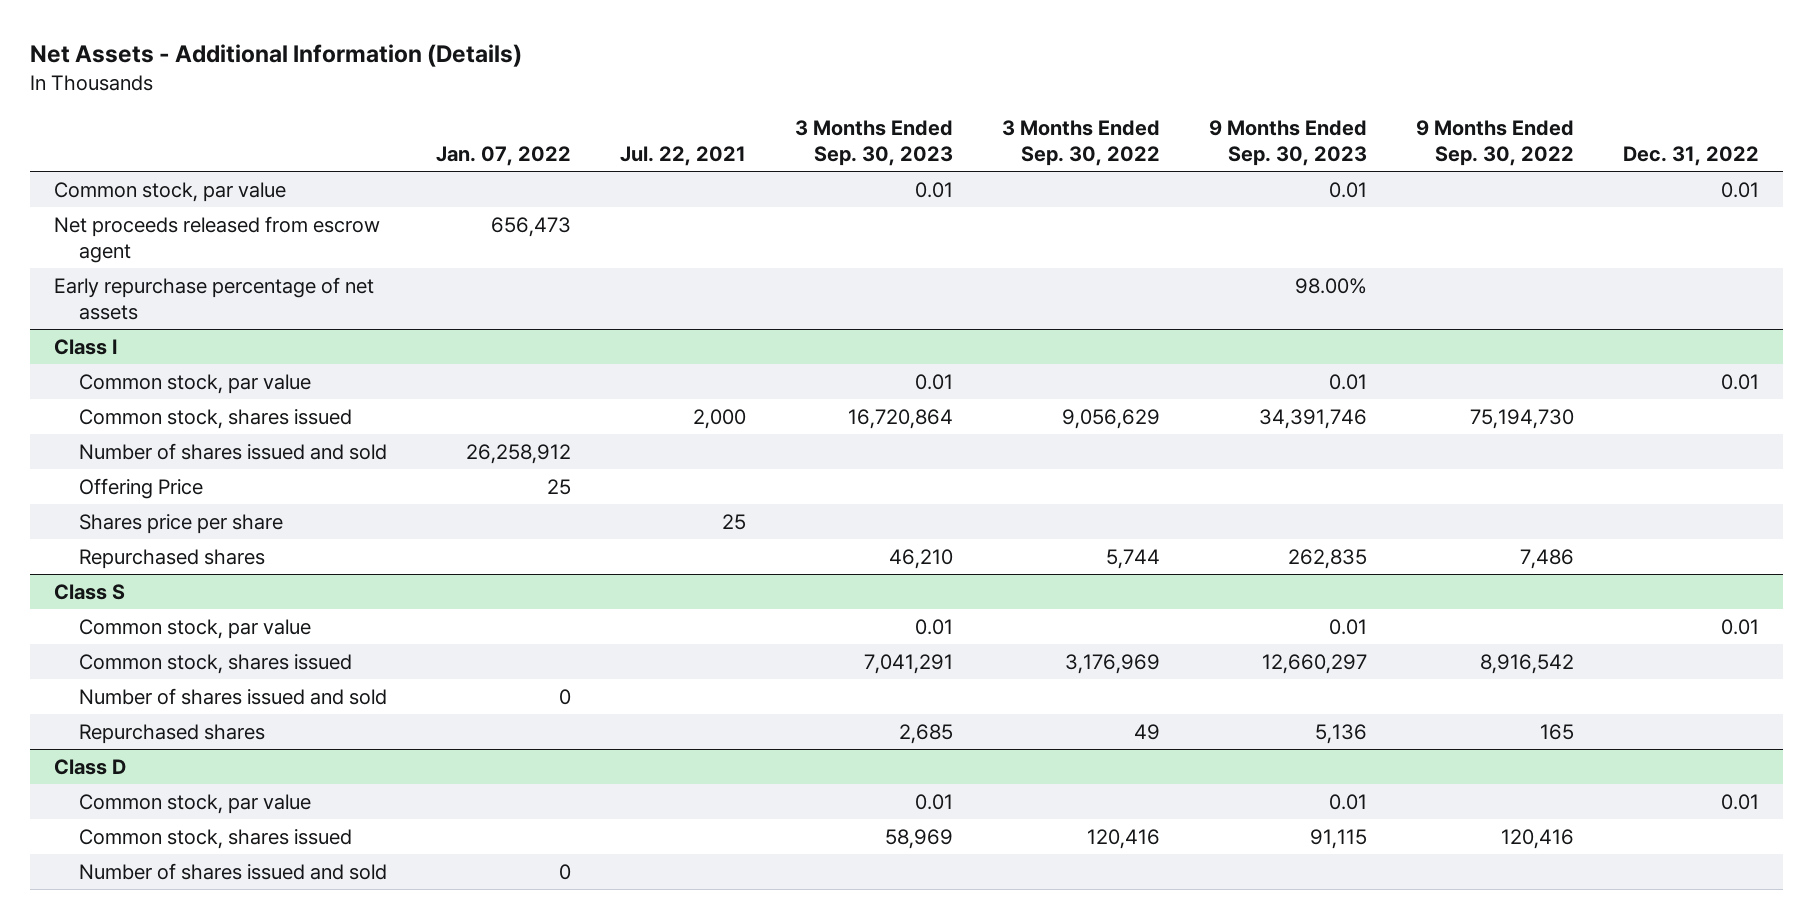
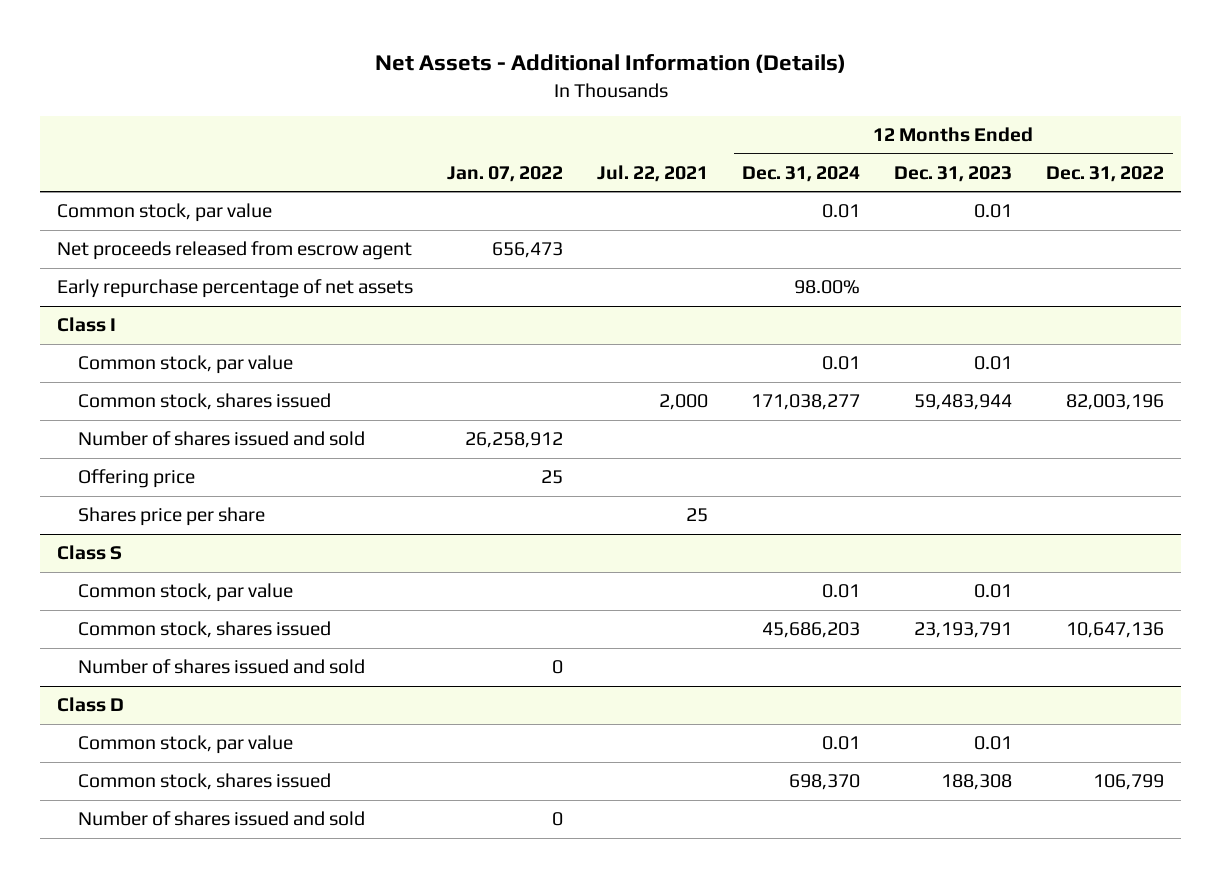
- | Jan. 07, 2022 | Jul. 22, 2021 | 3 Months Ended Sep. 30, 2023 | 3 Months Ended Sep. 30, 2022 | 9 Months Ended Sep. 30, 2023 | 9 Months Ended Sep. 30, 2022 | Dec. 31, 2022
+ | Jan. 07, 2022 | Jul. 22, 2021 | 12 Months Ended Dec. 31, 2024 | 12 Months Ended Dec. 31, 2023 | 12 Months Ended Dec. 31, 2022
@ Class I
- Offering Price | 25 | | | | | |
+ Offering price | 25 | | | |
- Repurchased shares | | | 46,210 | 5,744 | 262,835 | 7,486 |
@ Class S
- Repurchased shares | | | 2,685 | 49 | 5,136 | 165 |

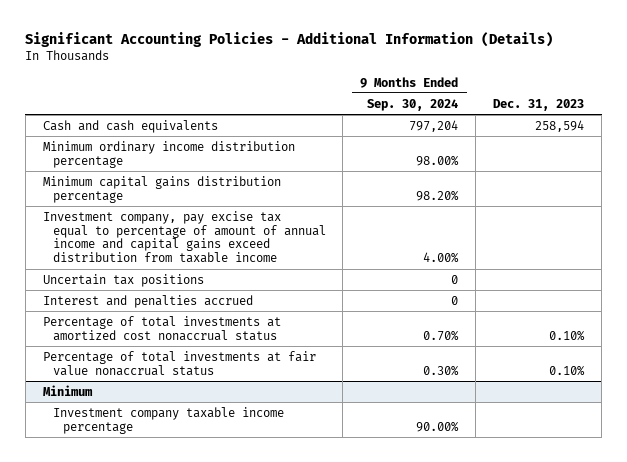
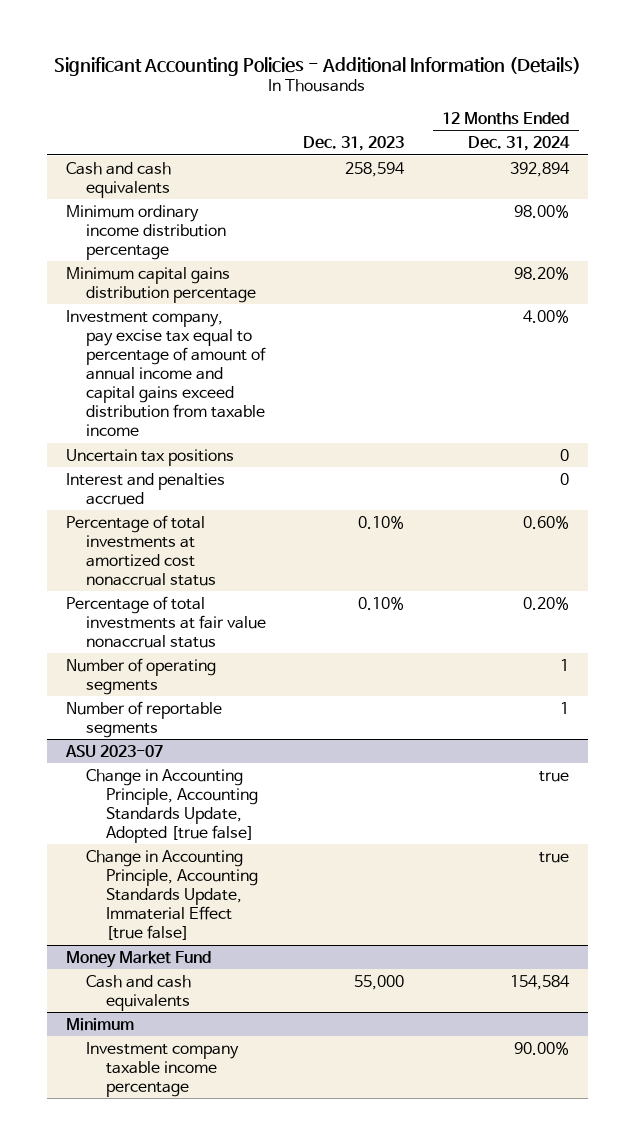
- | 9 Months Ended Sep. 30, 2024 | Dec. 31, 2023
+ | Dec. 31, 2023 | 12 Months Ended Dec. 31, 2024
+ Number of operating segments | | 1
+ Number of reportable segments | | 1
+ ASU 2023-07
+ Change in Accounting Principle, Accounting Standards Update, Adopted [true false] | | true
+ Change in Accounting Principle, Accounting Standards Update, Immaterial Effect [true false] | | true
+ Money Market Fund
+ Cash and cash equivalents | 55,000 | 154,584

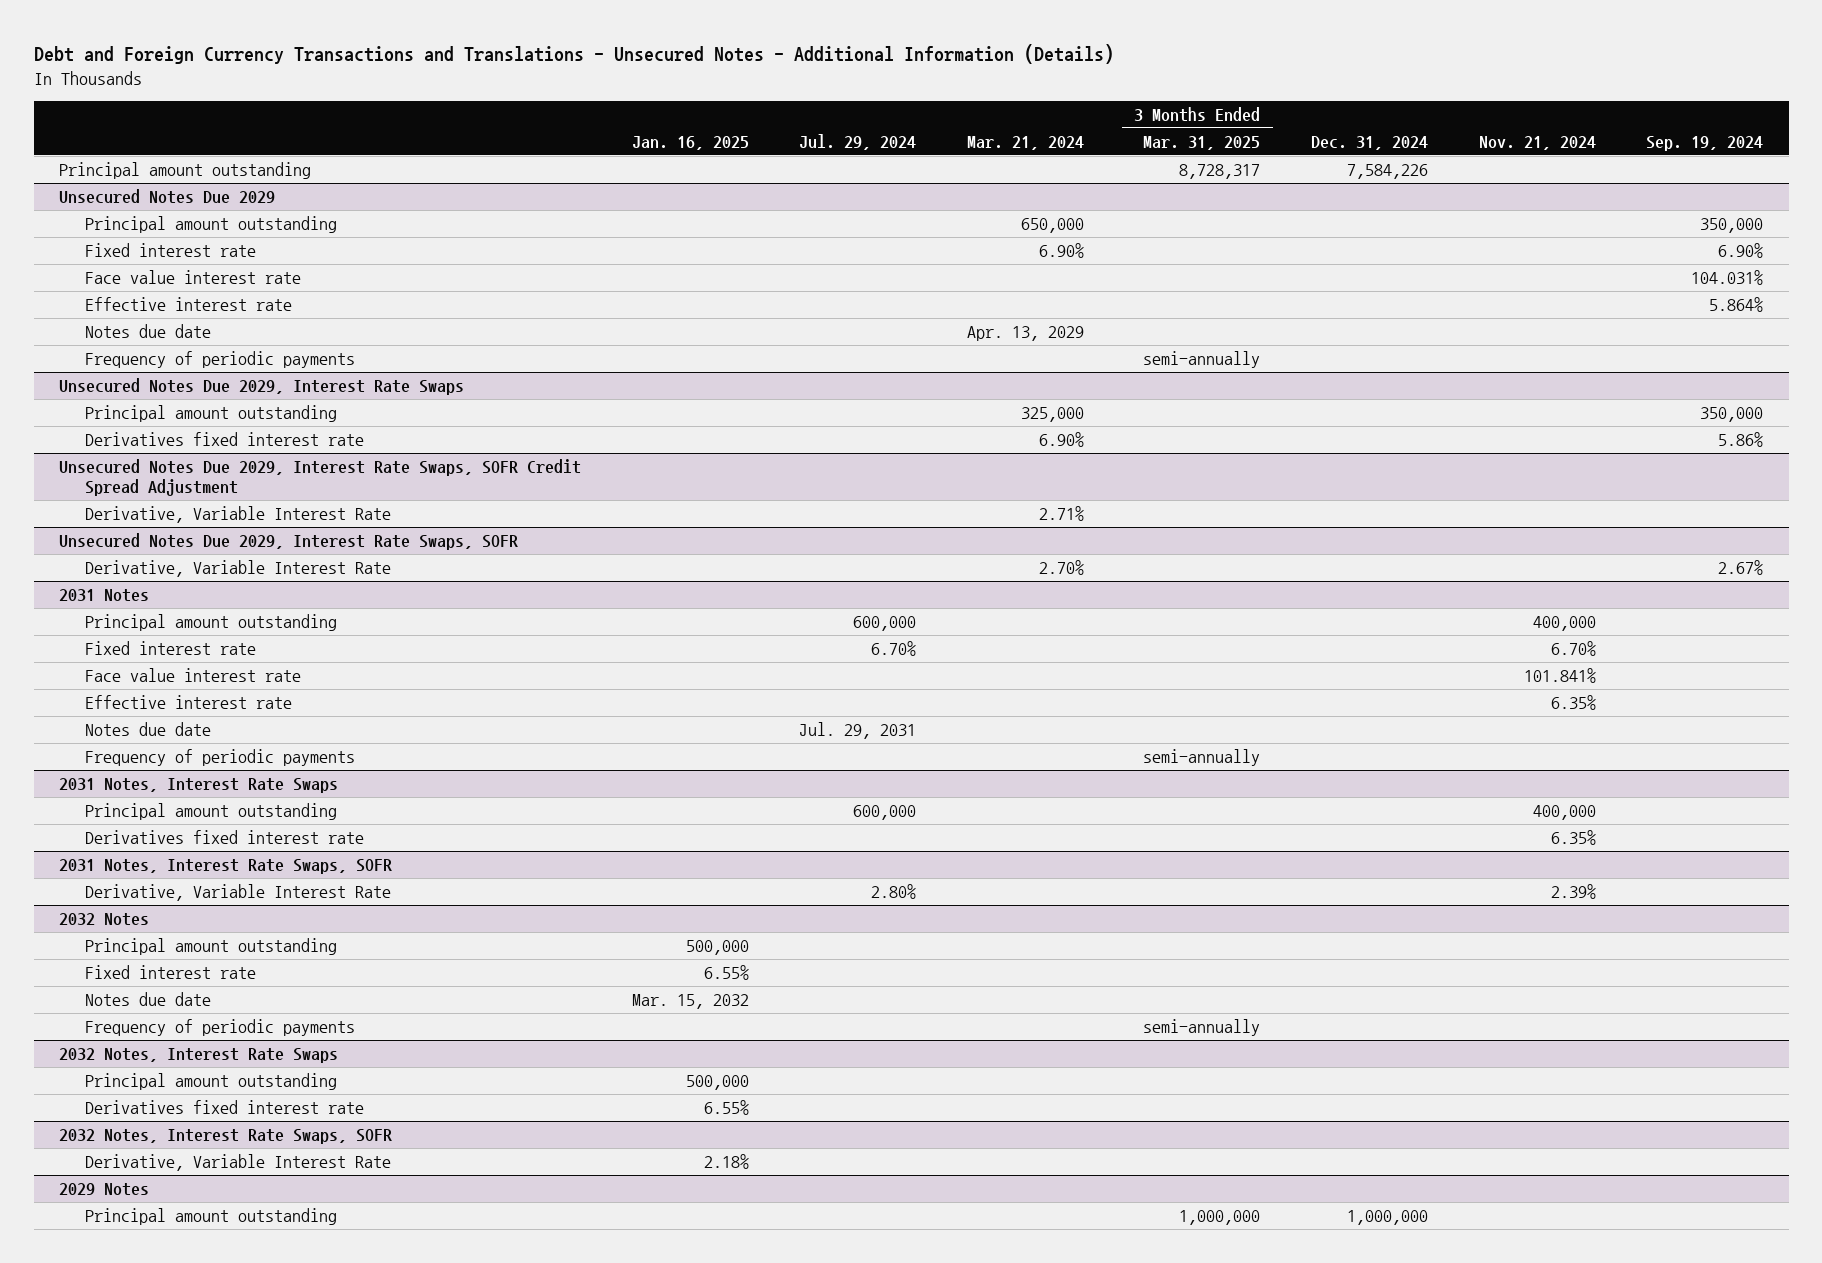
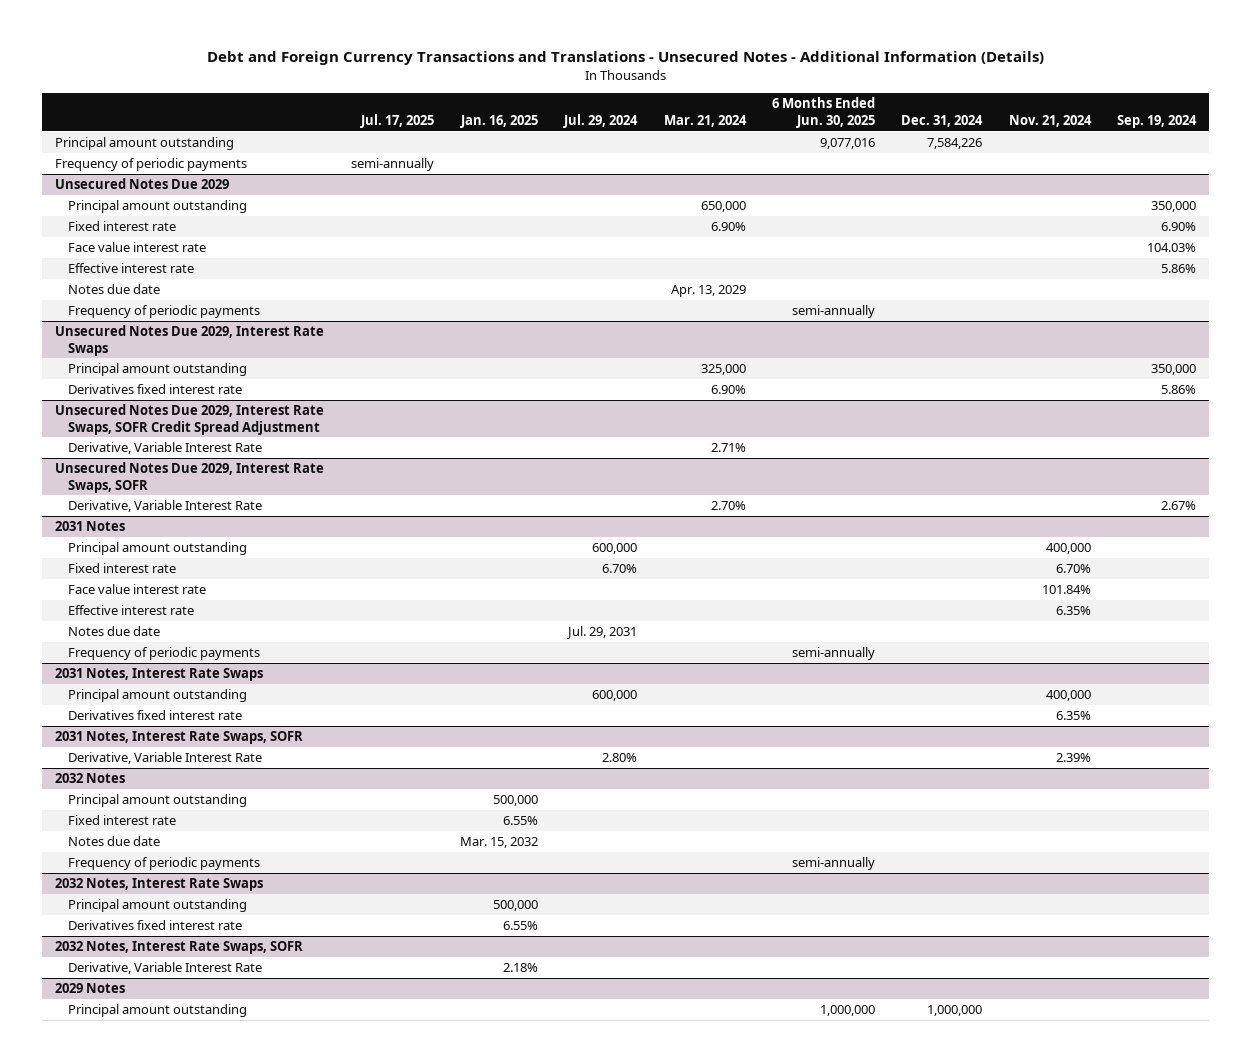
- | Jan. 16, 2025 | Jul. 29, 2024 | Mar. 21, 2024 | 3 Months Ended Mar. 31, 2025 | Dec. 31, 2024 | Nov. 21, 2024 | Sep. 19, 2024
+ | Jul. 17, 2025 | Jan. 16, 2025 | Jul. 29, 2024 | Mar. 21, 2024 | 6 Months Ended Jun. 30, 2025 | Dec. 31, 2024 | Nov. 21, 2024 | Sep. 19, 2024
+ Frequency of periodic payments | semi-annually | | | | | | |
@ Unsecured Notes Due 2029
- Face value interest rate | | | | | | | 104.031%
- Effective interest rate | | | | | | | 5.864%
+ Face value interest rate | | | | | | | | 104.03%
+ Effective interest rate | | | | | | | | 5.86%
@ 2031 Notes
- Face value interest rate | | | | | | 101.841% |
+ Face value interest rate | | | | | | | 101.84% |

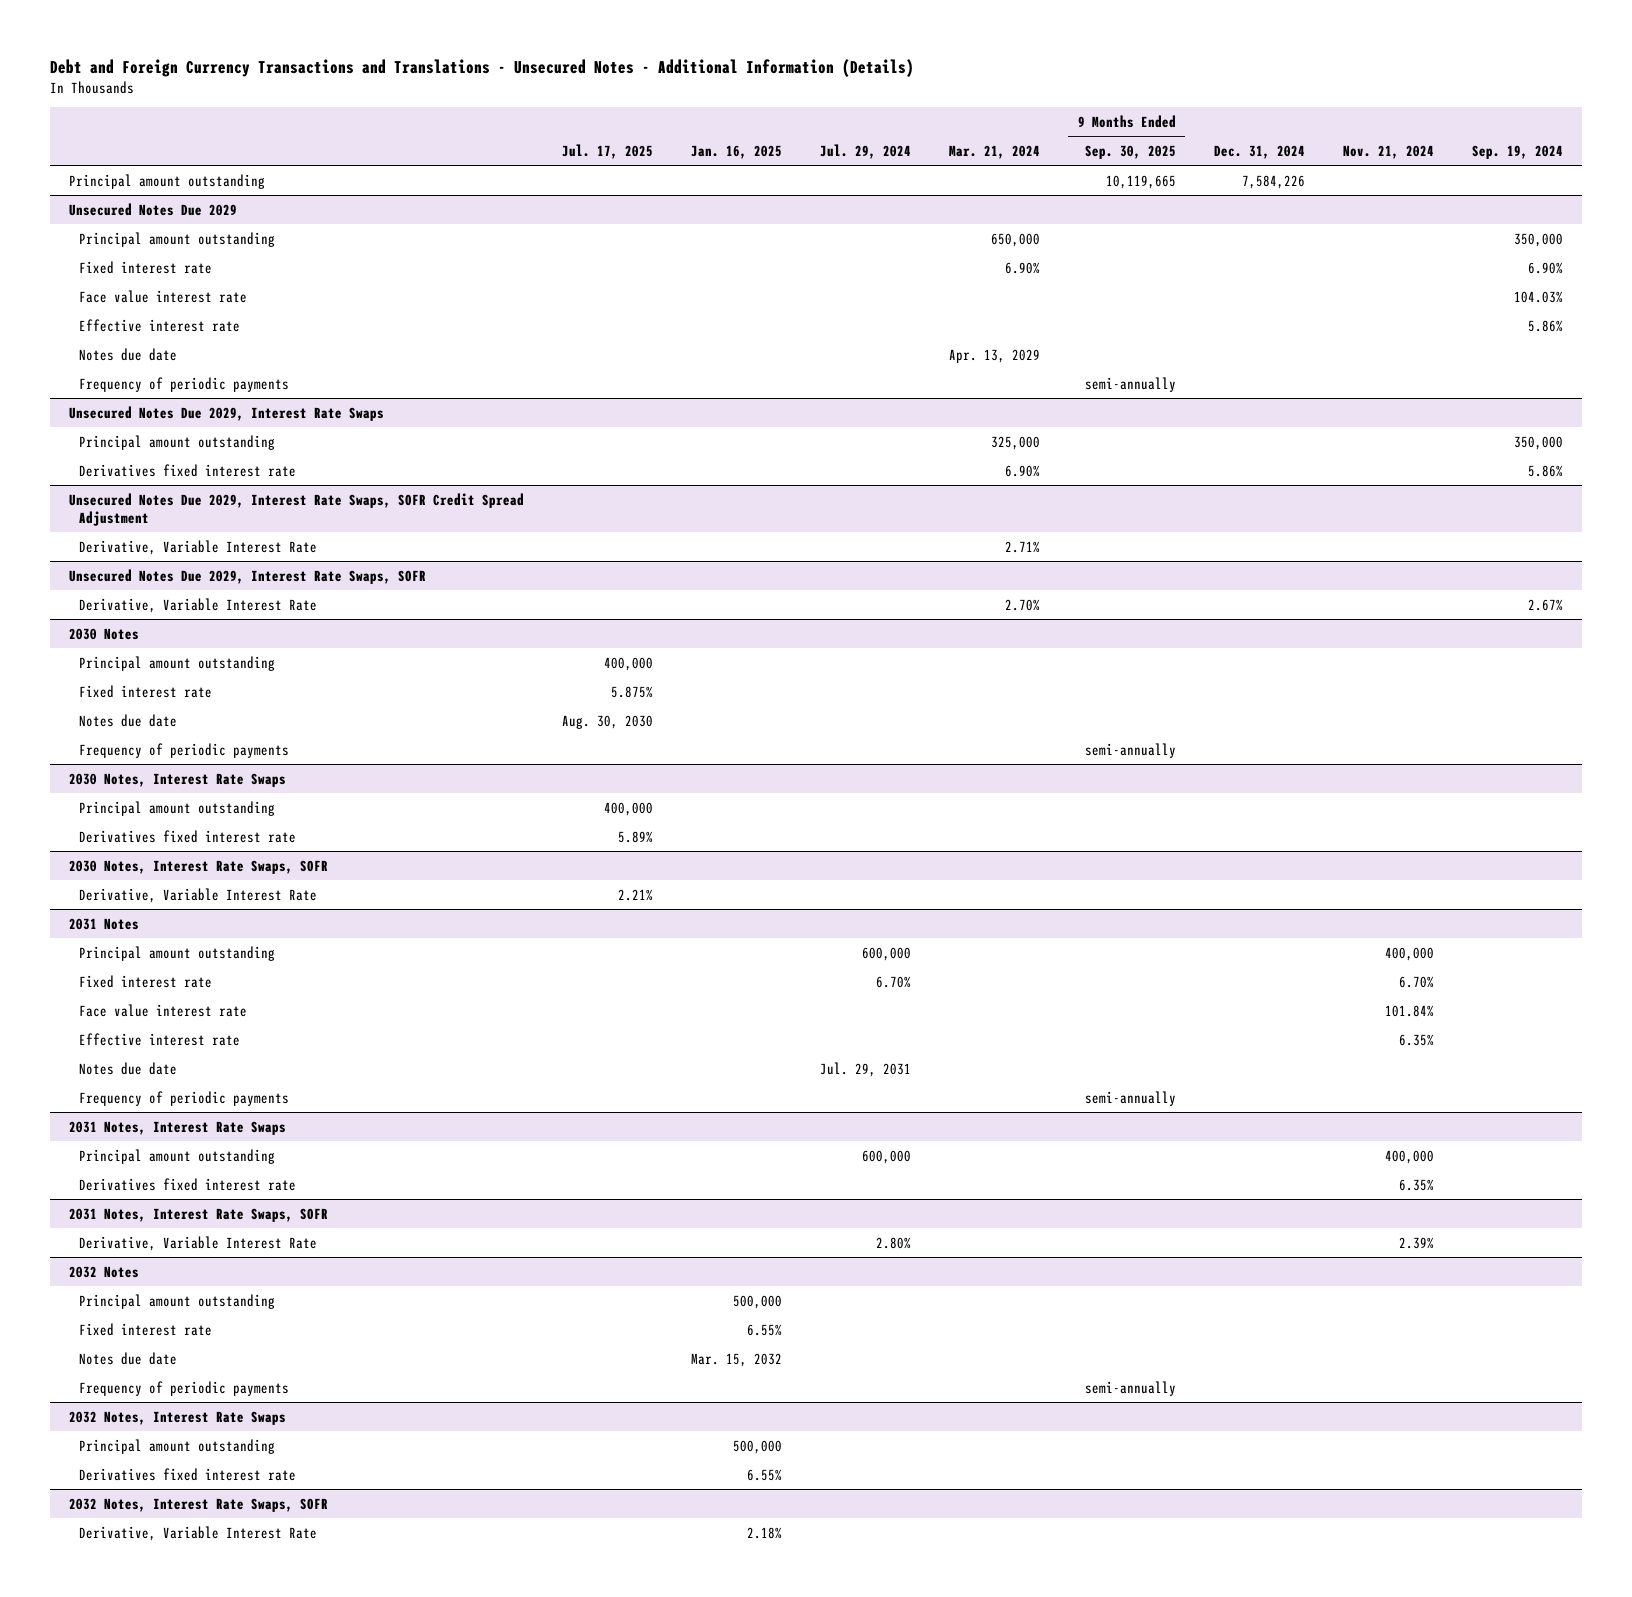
- | Jul. 17, 2025 | Jan. 16, 2025 | Jul. 29, 2024 | Mar. 21, 2024 | 6 Months Ended Jun. 30, 2025 | Dec. 31, 2024 | Nov. 21, 2024 | Sep. 19, 2024
+ | Jul. 17, 2025 | Jan. 16, 2025 | Jul. 29, 2024 | Mar. 21, 2024 | 9 Months Ended Sep. 30, 2025 | Dec. 31, 2024 | Nov. 21, 2024 | Sep. 19, 2024
- Frequency of periodic payments | semi-annually | | | | | | |
+ 2030 Notes
+ Principal amount outstanding | 400,000 | | | | | | |
+ Fixed interest rate | 5.875% | | | | | | |
+ Notes due date | Aug. 30, 2030 | | | | | | |
+ Frequency of periodic payments | | | | | semi-annually | | |
+ 2030 Notes, Interest Rate Swaps
+ Principal amount outstanding | 400,000 | | | | | | |
+ Derivatives fixed interest rate | 5.89% | | | | | | |
+ 2030 Notes, Interest Rate Swaps, SOFR
+ Derivative, Variable Interest Rate | 2.21% | | | | | | |
- 2029 Notes
- Principal amount outstanding | | | | | 1,000,000 | 1,000,000 | |

